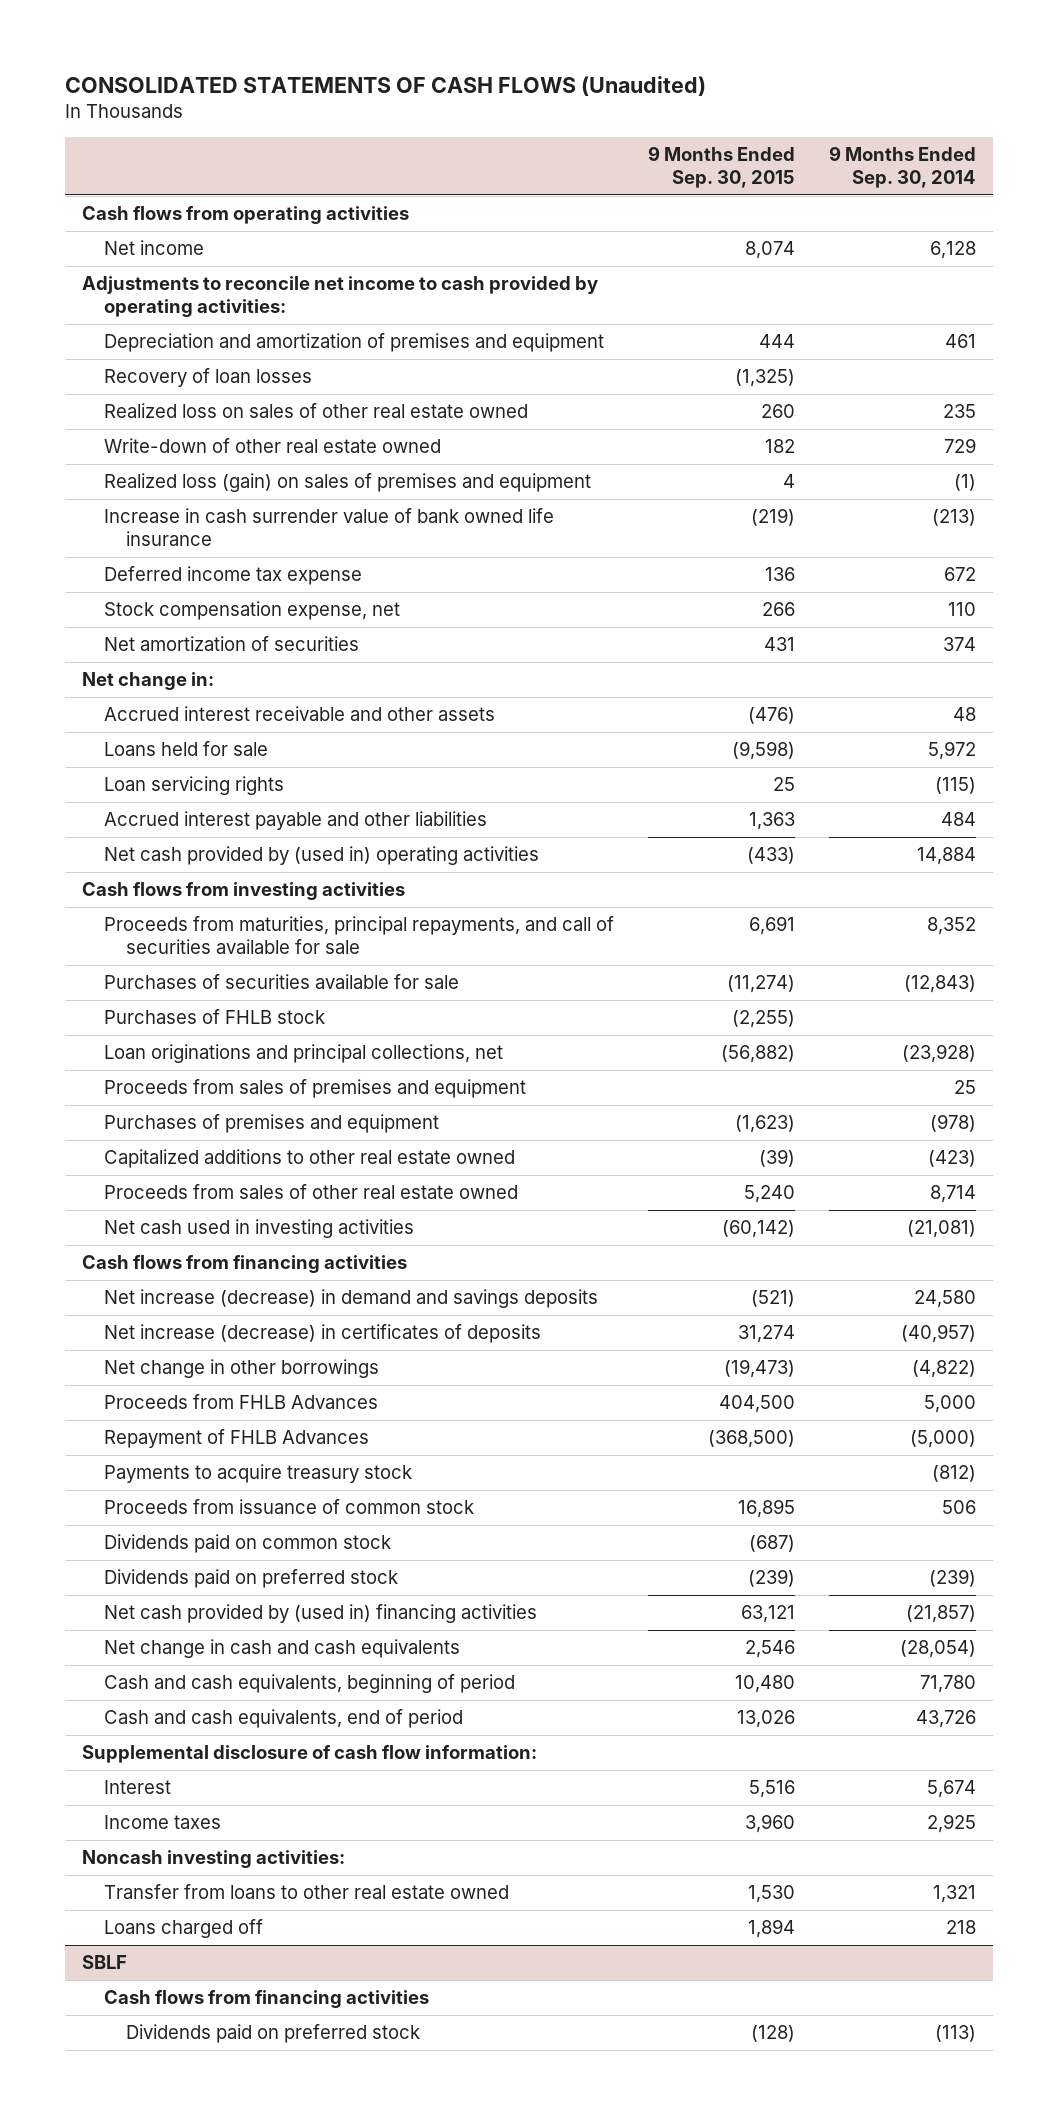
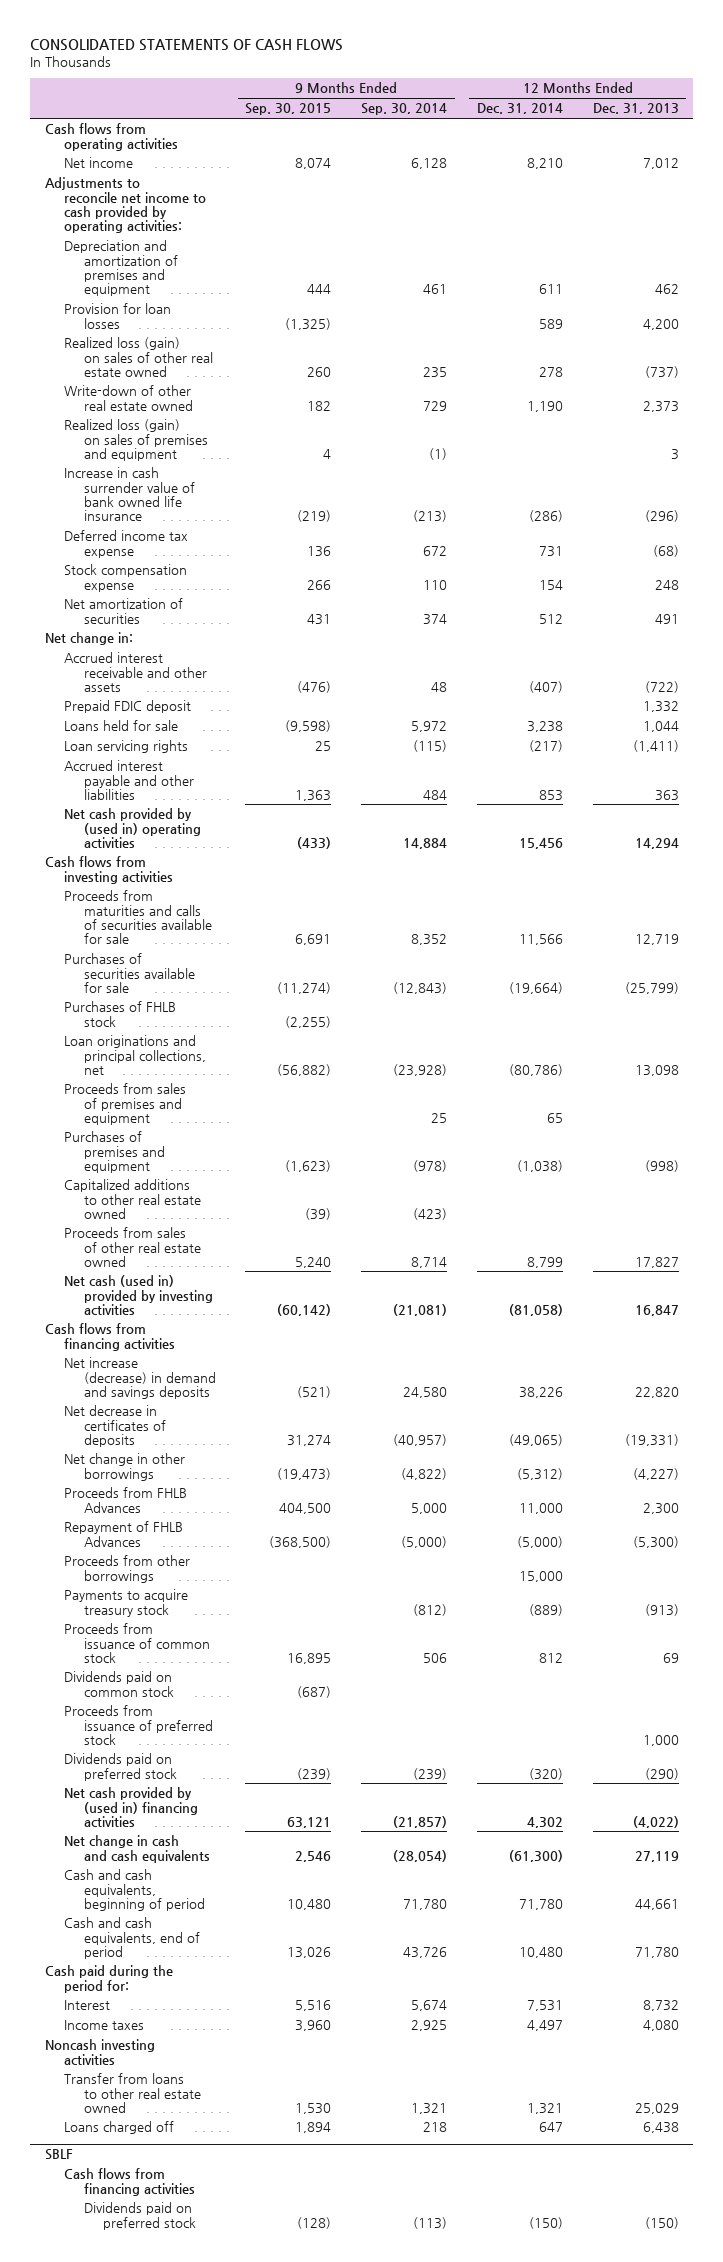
- CONSOLIDATED STATEMENTS OF CASH FLOWS (Unaudited)
+ CONSOLIDATED STATEMENTS OF CASH FLOWS
- | 9 Months Ended Sep. 30, 2015 | 9 Months Ended Sep. 30, 2014
+ | 9 Months Ended Sep. 30, 2015 | 9 Months Ended Sep. 30, 2014 | 12 Months Ended Dec. 31, 2014 | 12 Months Ended Dec. 31, 2013
- Recovery of loan losses | (1,325) |
- Realized loss on sales of other real estate owned | 260 | 235
+ Provision for loan losses | (1,325) | | 589 | 4,200
+ Realized loss (gain) on sales of other real estate owned | 260 | 235 | 278 | (737)
- Stock compensation expense, net | 266 | 110
+ Stock compensation expense | 266 | 110 | 154 | 248
+ Prepaid FDIC deposit | | | | 1,332
- Proceeds from maturities, principal repayments, and call of securities available for sale | 6,691 | 8,352
+ Proceeds from maturities and calls of securities available for sale | 6,691 | 8,352 | 11,566 | 12,719
- Net cash used in investing activities | (60,142) | (21,081)
+ Net cash (used in) provided by investing activities | (60,142) | (21,081) | (81,058) | 16,847
- Net increase (decrease) in certificates of deposits | 31,274 | (40,957)
+ Net decrease in certificates of deposits | 31,274 | (40,957) | (49,065) | (19,331)
+ Proceeds from other borrowings | | | 15,000 |
+ Proceeds from issuance of preferred stock | | | | 1,000
- Supplemental disclosure of cash flow information:
+ Cash paid during the period for:
- Noncash investing activities:
+ Noncash investing activities

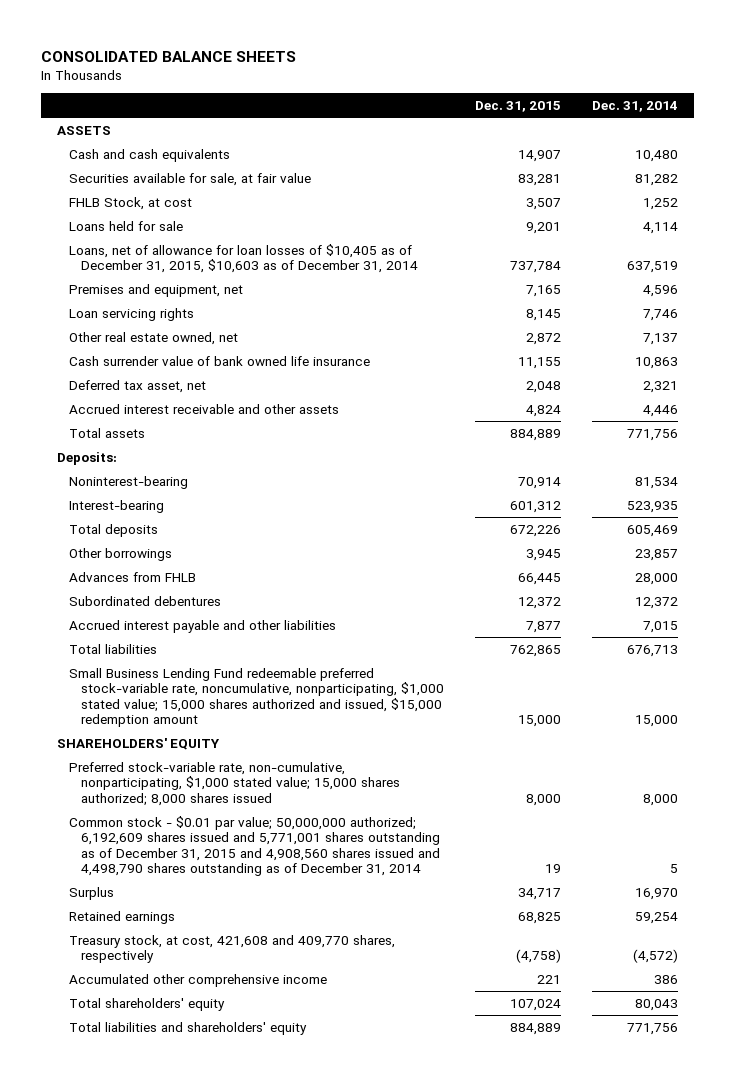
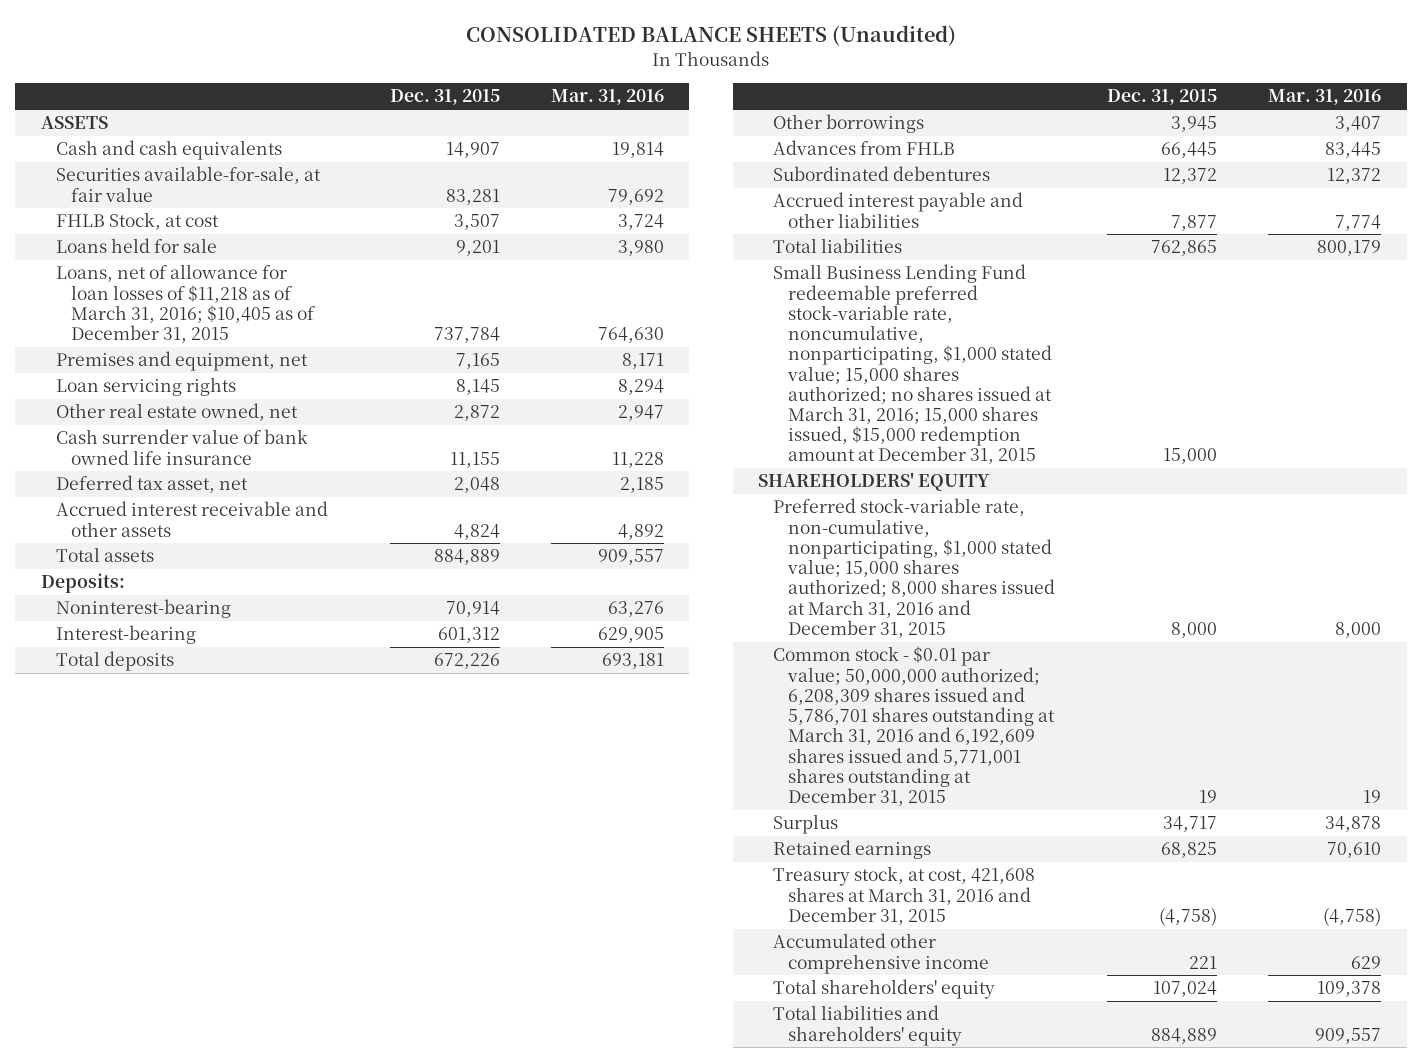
- CONSOLIDATED BALANCE SHEETS
+ CONSOLIDATED BALANCE SHEETS (Unaudited)
- | Dec. 31, 2015 | Dec. 31, 2014
+ | Dec. 31, 2015 | Mar. 31, 2016
- Securities available for sale, at fair value | 83,281 | 81,282
+ Securities available-for-sale, at fair value | 83,281 | 79,692
- Loans, net of allowance for loan losses of $10,405 as of December 31, 2015, $10,603 as of December 31, 2014 | 737,784 | 637,519
+ Loans, net of allowance for loan losses of $11,218 as of March 31, 2016; $10,405 as of December 31, 2015 | 737,784 | 764,630
- Small Business Lending Fund redeemable preferred stock-variable rate, noncumulative, nonparticipating, $1,000 stated value; 15,000 shares authorized and issued, $15,000 redemption amount | 15,000 | 15,000
+ Small Business Lending Fund redeemable preferred stock-variable rate, noncumulative, nonparticipating, $1,000 stated value; 15,000 shares authorized; no shares issued at March 31, 2016; 15,000 shares issued, $15,000 redemption amount at December 31, 2015 | 15,000 |
- Preferred stock-variable rate, non-cumulative, nonparticipating, $1,000 stated value; 15,000 shares authorized; 8,000 shares issued | 8,000 | 8,000
- Common stock - $0.01 par value; 50,000,000 authorized; 6,192,609 shares issued and 5,771,001 shares outstanding as of December 31, 2015 and 4,908,560 shares issued and 4,498,790 shares outstanding as of December 31, 2014 | 19 | 5
+ Preferred stock-variable rate, non-cumulative, nonparticipating, $1,000 stated value; 15,000 shares authorized; 8,000 shares issued at March 31, 2016 and December 31, 2015 | 8,000 | 8,000
+ Common stock - $0.01 par value; 50,000,000 authorized; 6,208,309 shares issued and 5,786,701 shares outstanding at March 31, 2016 and 6,192,609 shares issued and 5,771,001 shares outstanding at December 31, 2015 | 19 | 19
- Treasury stock, at cost, 421,608 and 409,770 shares, respectively | (4,758) | (4,572)
+ Treasury stock, at cost, 421,608 shares at March 31, 2016 and December 31, 2015 | (4,758) | (4,758)

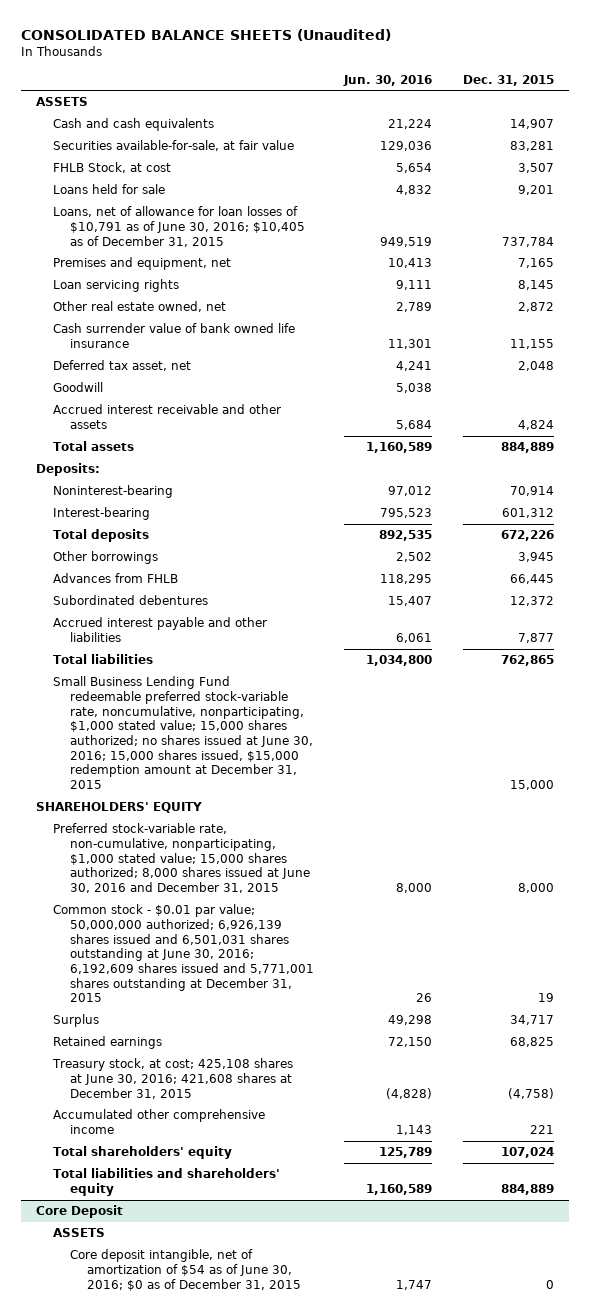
- | Dec. 31, 2015 | Mar. 31, 2016
+ | Jun. 30, 2016 | Dec. 31, 2015
- Loans, net of allowance for loan losses of $11,218 as of March 31, 2016; $10,405 as of December 31, 2015 | 737,784 | 764,630
+ Loans, net of allowance for loan losses of $10,791 as of June 30, 2016; $10,405 as of December 31, 2015 | 949,519 | 737,784
+ Goodwill | 5,038 |
- Small Business Lending Fund redeemable preferred stock-variable rate, noncumulative, nonparticipating, $1,000 stated value; 15,000 shares authorized; no shares issued at March 31, 2016; 15,000 shares issued, $15,000 redemption amount at December 31, 2015 | 15,000 |
+ Small Business Lending Fund redeemable preferred stock-variable rate, noncumulative, nonparticipating, $1,000 stated value; 15,000 shares authorized; no shares issued at June 30, 2016; 15,000 shares issued, $15,000 redemption amount at December 31, 2015 | | 15,000
- Preferred stock-variable rate, non-cumulative, nonparticipating, $1,000 stated value; 15,000 shares authorized; 8,000 shares issued at March 31, 2016 and December 31, 2015 | 8,000 | 8,000
- Common stock - $0.01 par value; 50,000,000 authorized; 6,208,309 shares issued and 5,786,701 shares outstanding at March 31, 2016 and 6,192,609 shares issued and 5,771,001 shares outstanding at December 31, 2015 | 19 | 19
+ Preferred stock-variable rate, non-cumulative, nonparticipating, $1,000 stated value; 15,000 shares authorized; 8,000 shares issued at June 30, 2016 and December 31, 2015 | 8,000 | 8,000
+ Common stock - $0.01 par value; 50,000,000 authorized; 6,926,139 shares issued and 6,501,031 shares outstanding at June 30, 2016; 6,192,609 shares issued and 5,771,001 shares outstanding at December 31, 2015 | 26 | 19
- Treasury stock, at cost, 421,608 shares at March 31, 2016 and December 31, 2015 | (4,758) | (4,758)
+ Treasury stock, at cost; 425,108 shares at June 30, 2016; 421,608 shares at December 31, 2015 | (4,828) | (4,758)
+ Core Deposit
+ ASSETS
+ Core deposit intangible, net of amortization of $54 as of June 30, 2016; $0 as of December 31, 2015 | 1,747 | 0

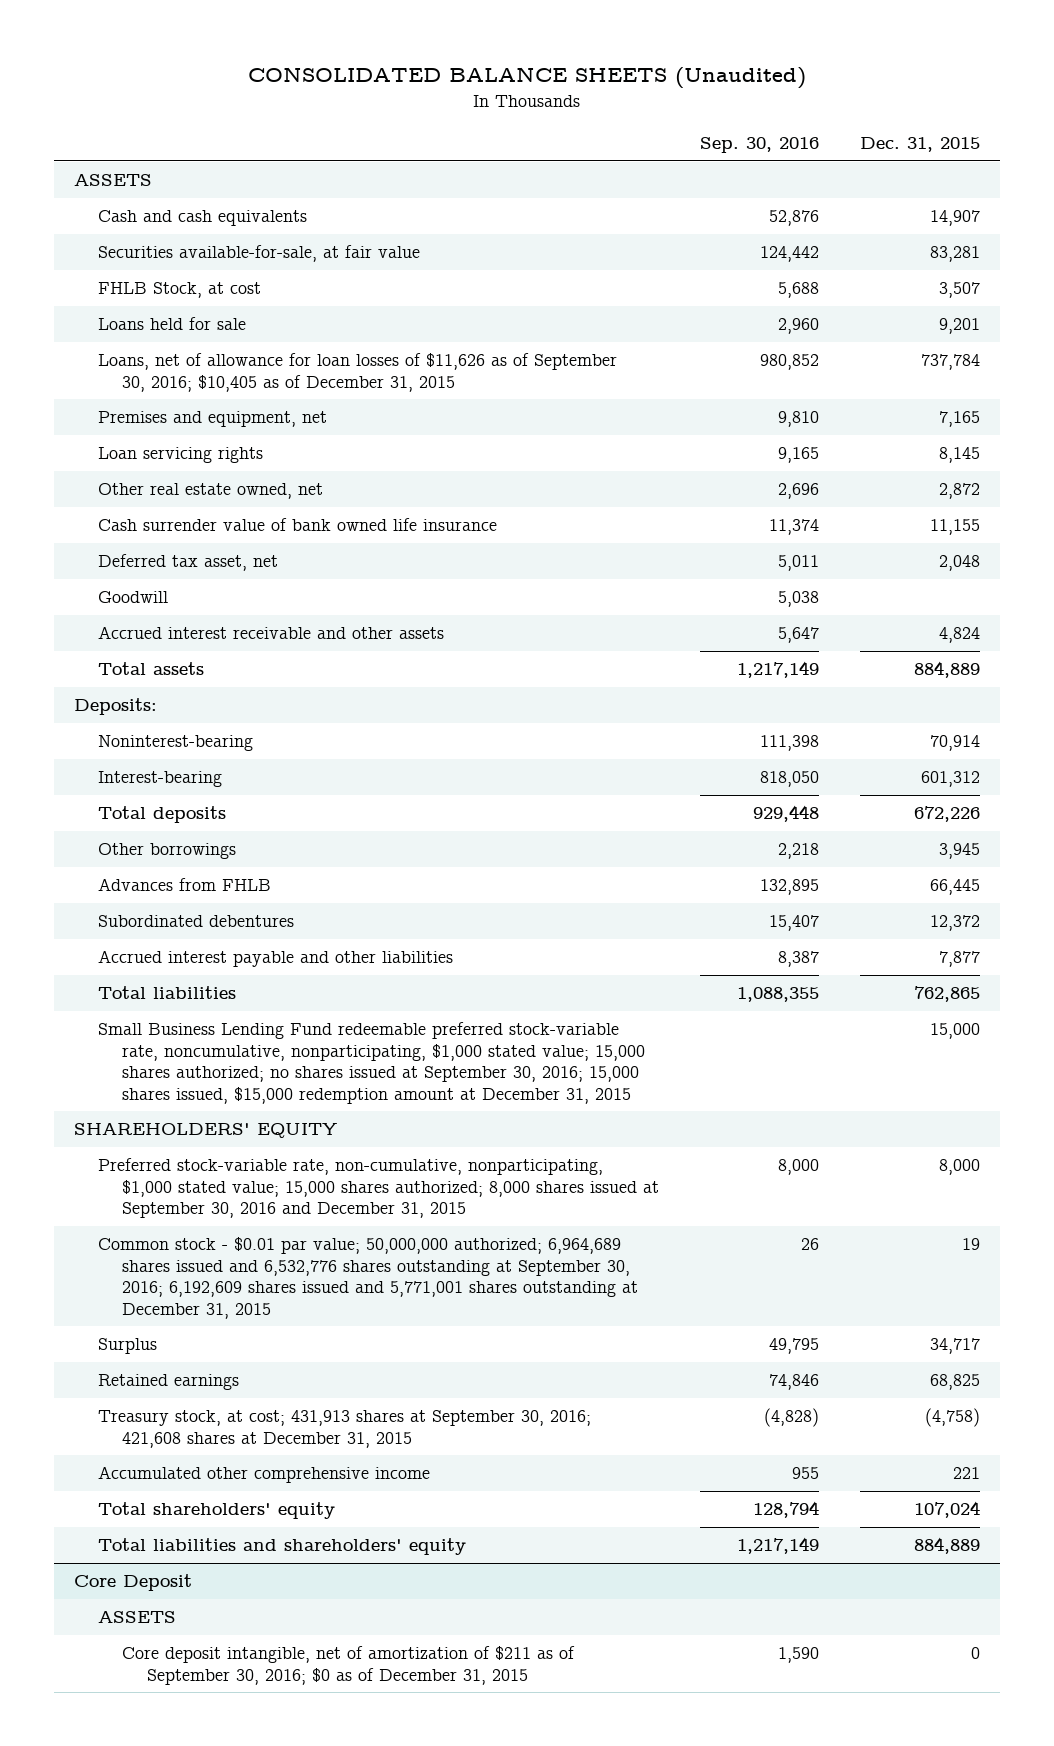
- | Jun. 30, 2016 | Dec. 31, 2015
+ | Sep. 30, 2016 | Dec. 31, 2015
- Loans, net of allowance for loan losses of $10,791 as of June 30, 2016; $10,405 as of December 31, 2015 | 949,519 | 737,784
+ Loans, net of allowance for loan losses of $11,626 as of September 30, 2016; $10,405 as of December 31, 2015 | 980,852 | 737,784
- Small Business Lending Fund redeemable preferred stock-variable rate, noncumulative, nonparticipating, $1,000 stated value; 15,000 shares authorized; no shares issued at June 30, 2016; 15,000 shares issued, $15,000 redemption amount at December 31, 2015 | | 15,000
+ Small Business Lending Fund redeemable preferred stock-variable rate, noncumulative, nonparticipating, $1,000 stated value; 15,000 shares authorized; no shares issued at September 30, 2016; 15,000 shares issued, $15,000 redemption amount at December 31, 2015 | | 15,000
- Preferred stock-variable rate, non-cumulative, nonparticipating, $1,000 stated value; 15,000 shares authorized; 8,000 shares issued at June 30, 2016 and December 31, 2015 | 8,000 | 8,000
- Common stock - $0.01 par value; 50,000,000 authorized; 6,926,139 shares issued and 6,501,031 shares outstanding at June 30, 2016; 6,192,609 shares issued and 5,771,001 shares outstanding at December 31, 2015 | 26 | 19
+ Preferred stock-variable rate, non-cumulative, nonparticipating, $1,000 stated value; 15,000 shares authorized; 8,000 shares issued at September 30, 2016 and December 31, 2015 | 8,000 | 8,000
+ Common stock - $0.01 par value; 50,000,000 authorized; 6,964,689 shares issued and 6,532,776 shares outstanding at September 30, 2016; 6,192,609 shares issued and 5,771,001 shares outstanding at December 31, 2015 | 26 | 19
- Treasury stock, at cost; 425,108 shares at June 30, 2016; 421,608 shares at December 31, 2015 | (4,828) | (4,758)
+ Treasury stock, at cost; 431,913 shares at September 30, 2016; 421,608 shares at December 31, 2015 | (4,828) | (4,758)
@ Core Deposit
- Core deposit intangible, net of amortization of $54 as of June 30, 2016; $0 as of December 31, 2015 | 1,747 | 0
+ Core deposit intangible, net of amortization of $211 as of September 30, 2016; $0 as of December 31, 2015 | 1,590 | 0

